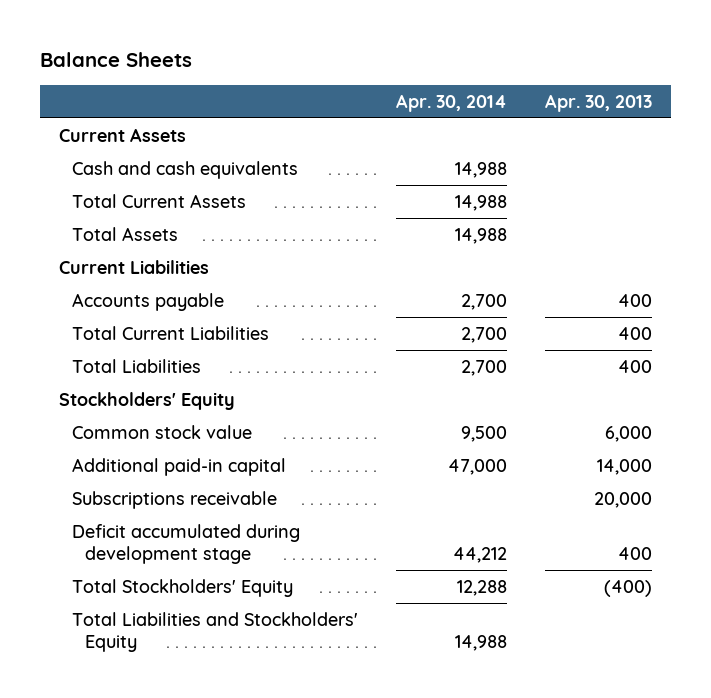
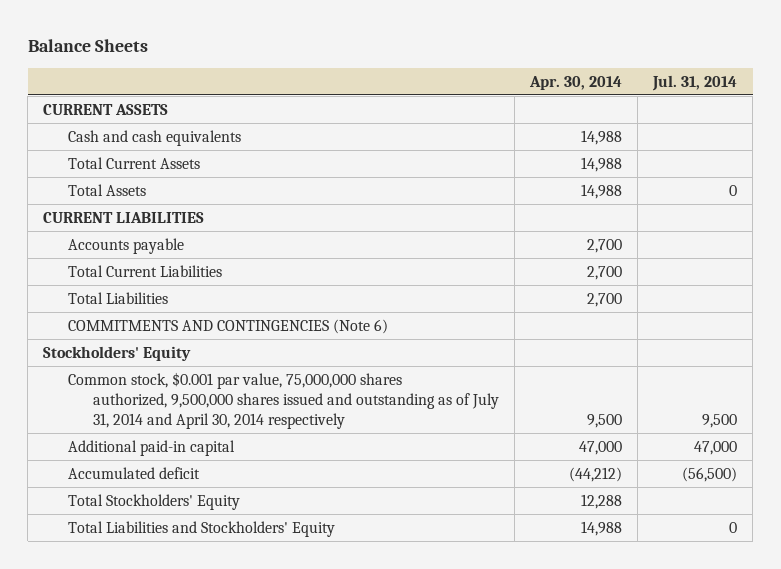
- | Apr. 30, 2014 | Apr. 30, 2013
+ | Apr. 30, 2014 | Jul. 31, 2014
- Current Assets
+ CURRENT ASSETS
- Current Liabilities
+ CURRENT LIABILITIES
+ COMMITMENTS AND CONTINGENCIES (Note 6)
- Common stock value | 9,500 | 6,000
+ Common stock, $0.001 par value, 75,000,000 shares authorized, 9,500,000 shares issued and outstanding as of July 31, 2014 and April 30, 2014 respectively | 9,500 | 9,500
- Subscriptions receivable | | 20,000
- Deficit accumulated during development stage | 44,212 | 400
+ Accumulated deficit | (44,212) | (56,500)

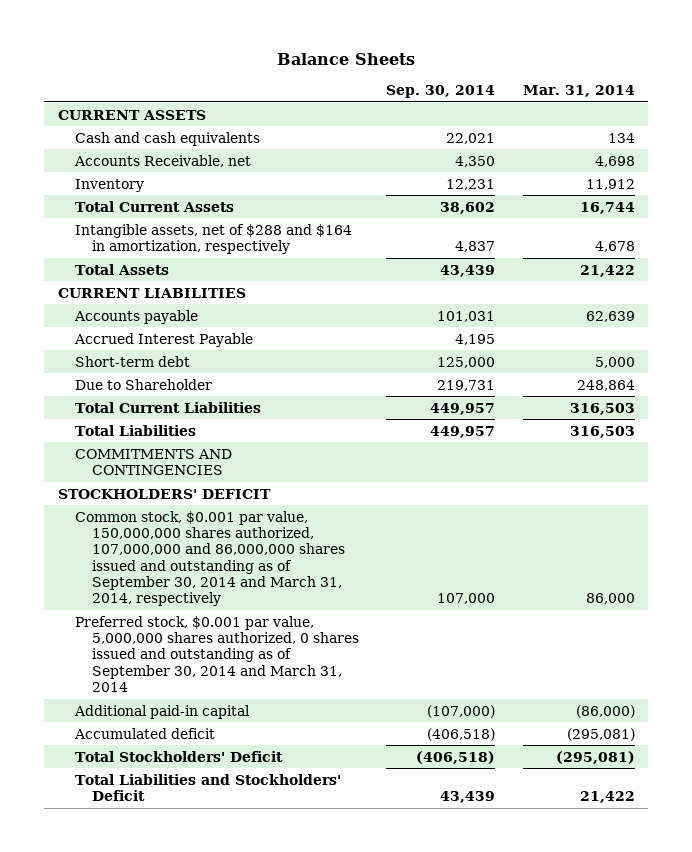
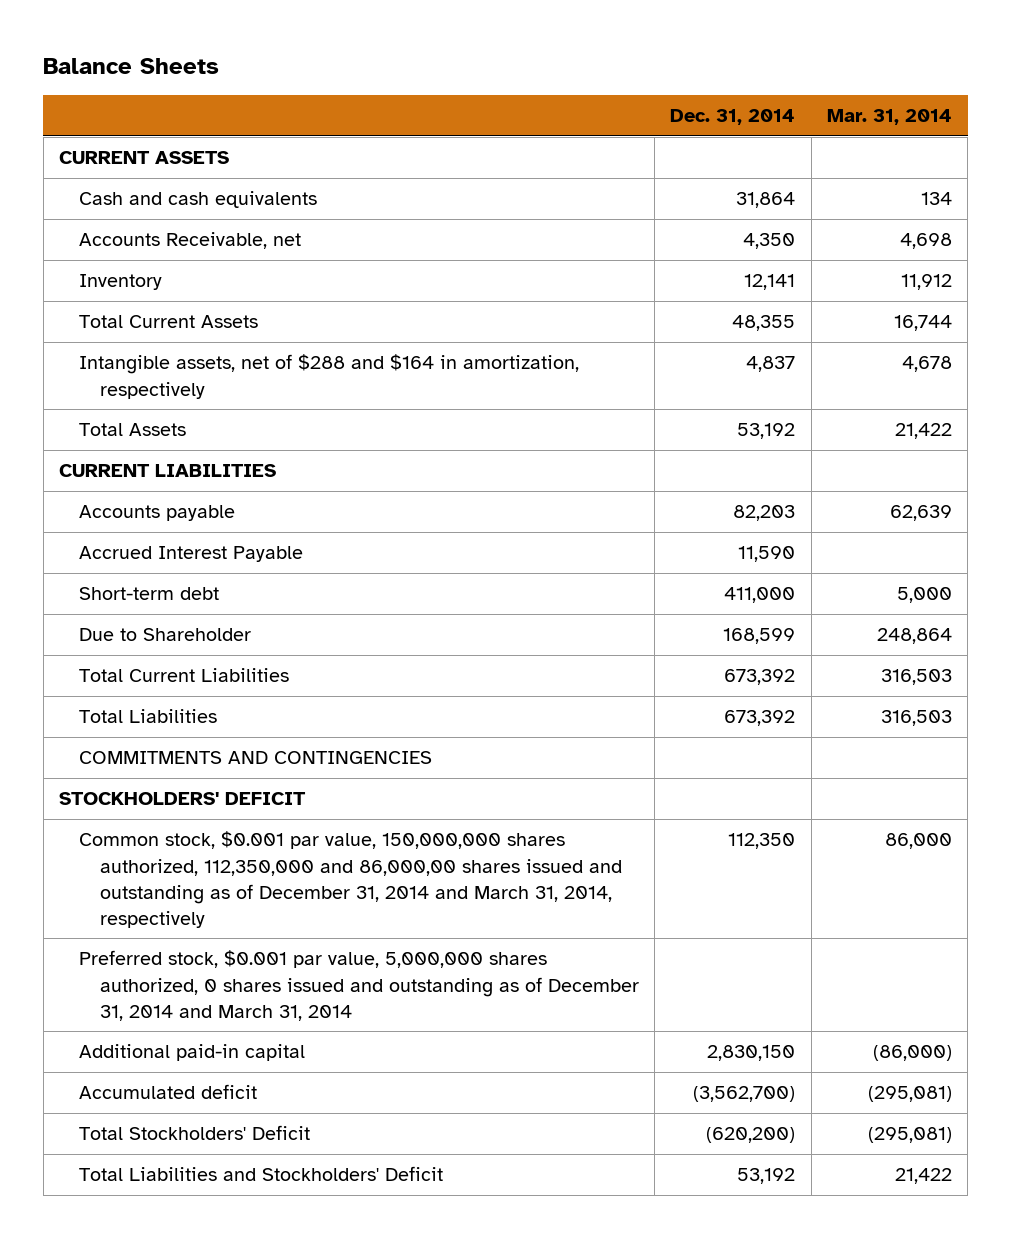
- | Sep. 30, 2014 | Mar. 31, 2014
+ | Dec. 31, 2014 | Mar. 31, 2014
- Common stock, $0.001 par value, 150,000,000 shares authorized, 107,000,000 and 86,000,000 shares issued and outstanding as of September 30, 2014 and March 31, 2014, respectively | 107,000 | 86,000
- Preferred stock, $0.001 par value, 5,000,000 shares authorized, 0 shares issued and outstanding as of September 30, 2014 and March 31, 2014
+ Common stock, $0.001 par value, 150,000,000 shares authorized, 112,350,000 and 86,000,00 shares issued and outstanding as of December 31, 2014 and March 31, 2014, respectively | 112,350 | 86,000
+ Preferred stock, $0.001 par value, 5,000,000 shares authorized, 0 shares issued and outstanding as of December 31, 2014 and March 31, 2014

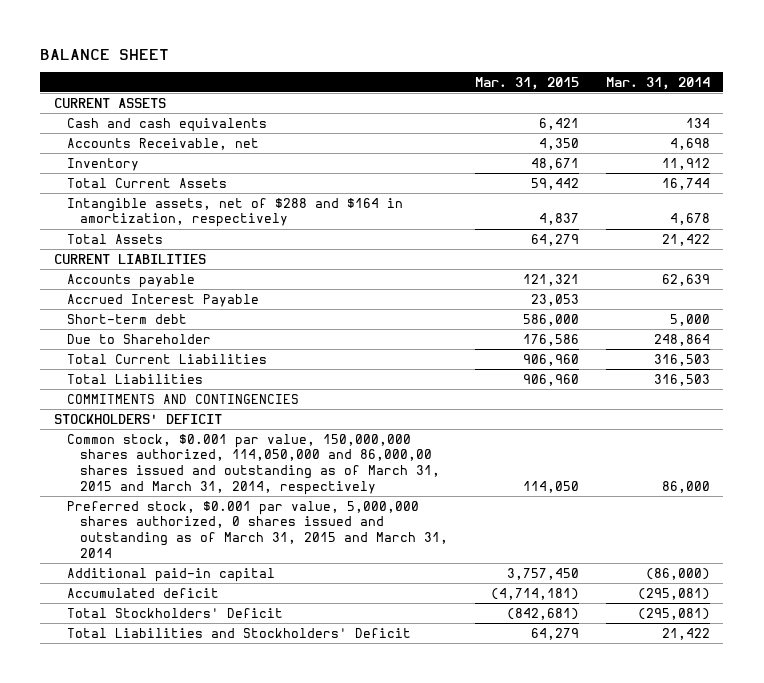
- Balance Sheets
+ BALANCE SHEET
- | Dec. 31, 2014 | Mar. 31, 2014
+ | Mar. 31, 2015 | Mar. 31, 2014
- Common stock, $0.001 par value, 150,000,000 shares authorized, 112,350,000 and 86,000,00 shares issued and outstanding as of December 31, 2014 and March 31, 2014, respectively | 112,350 | 86,000
- Preferred stock, $0.001 par value, 5,000,000 shares authorized, 0 shares issued and outstanding as of December 31, 2014 and March 31, 2014
+ Common stock, $0.001 par value, 150,000,000 shares authorized, 114,050,000 and 86,000,00 shares issued and outstanding as of March 31, 2015 and March 31, 2014, respectively | 114,050 | 86,000
+ Preferred stock, $0.001 par value, 5,000,000 shares authorized, 0 shares issued and outstanding as of March 31, 2015 and March 31, 2014

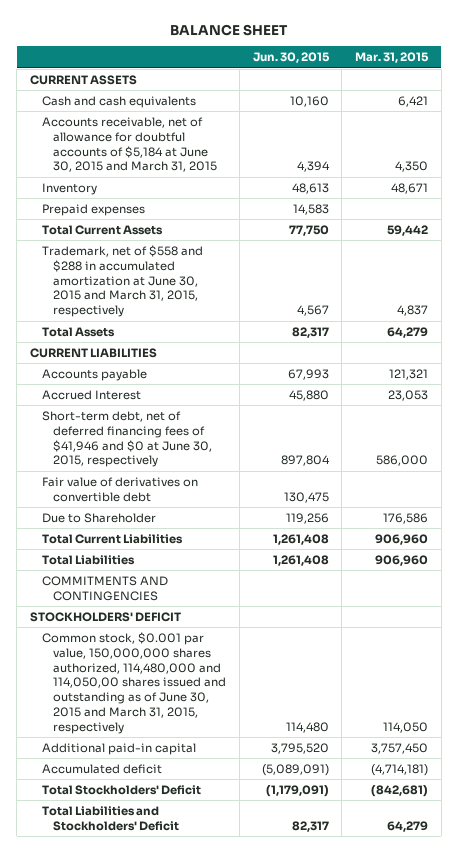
- | Mar. 31, 2015 | Mar. 31, 2014
+ | Jun. 30, 2015 | Mar. 31, 2015
- Accounts Receivable, net | 4,350 | 4,698
+ Accounts receivable, net of allowance for doubtful accounts of $5,184 at June 30, 2015 and March 31, 2015 | 4,394 | 4,350
+ Prepaid expenses | 14,583 |
- Intangible assets, net of $288 and $164 in amortization, respectively | 4,837 | 4,678
+ Trademark, net of $558 and $288 in accumulated amortization at June 30, 2015 and March 31, 2015, respectively | 4,567 | 4,837
- Accrued Interest Payable | 23,053 |
- Short-term debt | 586,000 | 5,000
+ Accrued Interest | 45,880 | 23,053
+ Short-term debt, net of deferred financing fees of $41,946 and $0 at June 30, 2015, respectively | 897,804 | 586,000
+ Fair value of derivatives on convertible debt | 130,475 |
- Common stock, $0.001 par value, 150,000,000 shares authorized, 114,050,000 and 86,000,00 shares issued and outstanding as of March 31, 2015 and March 31, 2014, respectively | 114,050 | 86,000
- Preferred stock, $0.001 par value, 5,000,000 shares authorized, 0 shares issued and outstanding as of March 31, 2015 and March 31, 2014
+ Common stock, $0.001 par value, 150,000,000 shares authorized, 114,480,000 and 114,050,00 shares issued and outstanding as of June 30, 2015 and March 31, 2015, respectively | 114,480 | 114,050

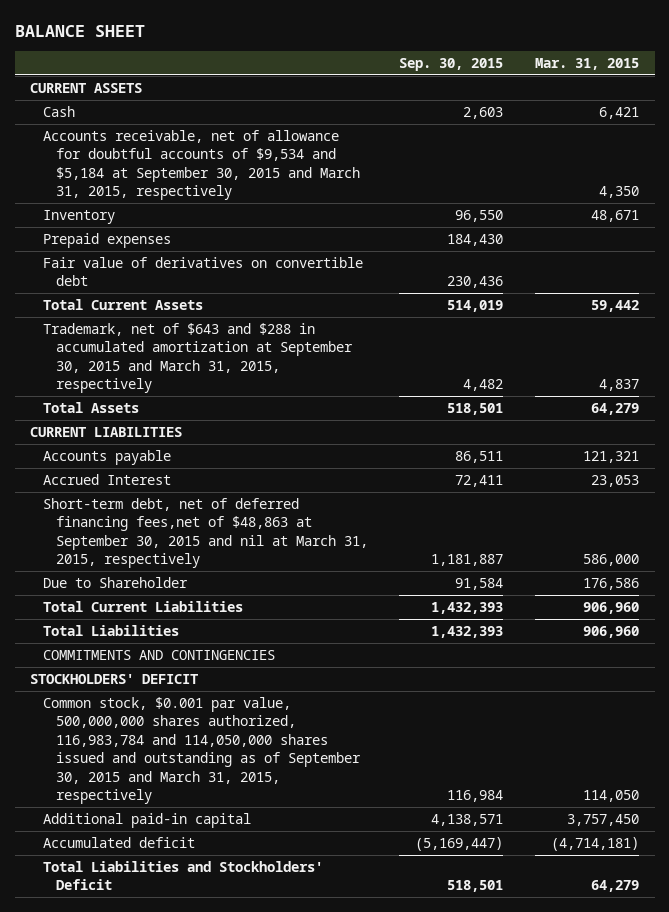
- | Jun. 30, 2015 | Mar. 31, 2015
+ | Sep. 30, 2015 | Mar. 31, 2015
- Cash and cash equivalents | 10,160 | 6,421
- Accounts receivable, net of allowance for doubtful accounts of $5,184 at June 30, 2015 and March 31, 2015 | 4,394 | 4,350
+ Cash | 2,603 | 6,421
+ Accounts receivable, net of allowance for doubtful accounts of $9,534 and $5,184 at September 30, 2015 and March 31, 2015, respectively | | 4,350
moved up: Fair value of derivatives on convertible debt | 230,436 |
- Trademark, net of $558 and $288 in accumulated amortization at June 30, 2015 and March 31, 2015, respectively | 4,567 | 4,837
+ Trademark, net of $643 and $288 in accumulated amortization at September 30, 2015 and March 31, 2015, respectively | 4,482 | 4,837
- Short-term debt, net of deferred financing fees of $41,946 and $0 at June 30, 2015, respectively | 897,804 | 586,000
+ Short-term debt, net of deferred financing fees,net of $48,863 at September 30, 2015 and nil at March 31, 2015, respectively | 1,181,887 | 586,000
- Common stock, $0.001 par value, 150,000,000 shares authorized, 114,480,000 and 114,050,00 shares issued and outstanding as of June 30, 2015 and March 31, 2015, respectively | 114,480 | 114,050
+ Common stock, $0.001 par value, 500,000,000 shares authorized, 116,983,784 and 114,050,000 shares issued and outstanding as of September 30, 2015 and March 31, 2015, respectively | 116,984 | 114,050
- Total Stockholders' Deficit | (1,179,091) | (842,681)

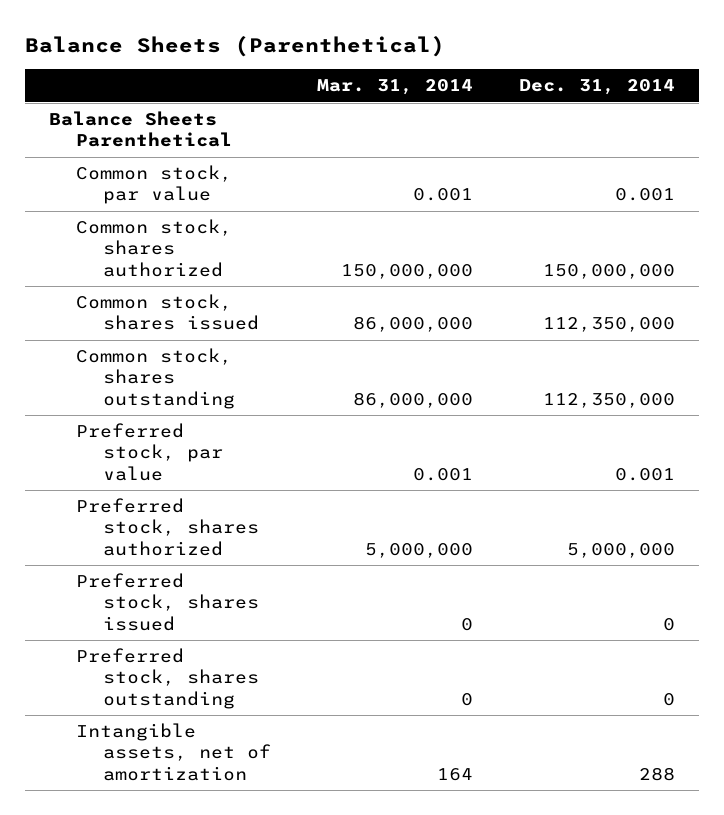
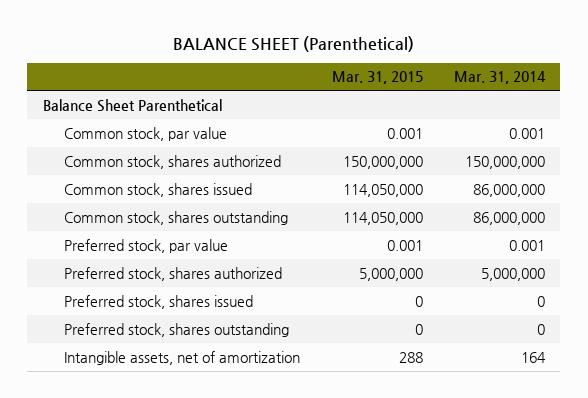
- Balance Sheets (Parenthetical)
+ BALANCE SHEET (Parenthetical)
- | Mar. 31, 2014 | Dec. 31, 2014
+ | Mar. 31, 2015 | Mar. 31, 2014
- Balance Sheets Parenthetical
+ Balance Sheet Parenthetical

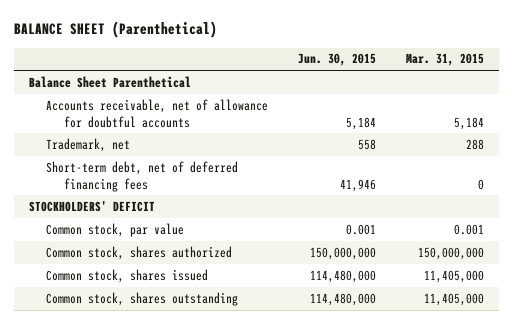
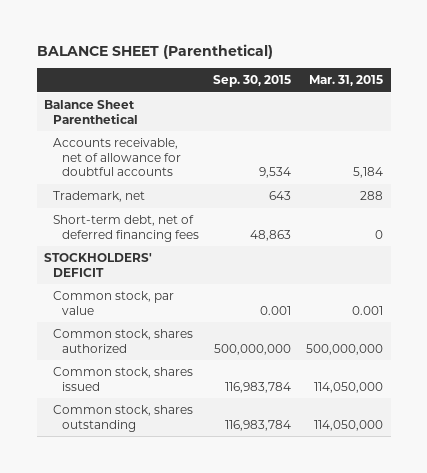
- | Jun. 30, 2015 | Mar. 31, 2015
+ | Sep. 30, 2015 | Mar. 31, 2015
- Common stock, shares authorized | 150,000,000 | 150,000,000
- Common stock, shares issued | 114,480,000 | 11,405,000
- Common stock, shares outstanding | 114,480,000 | 11,405,000
+ Common stock, shares authorized | 500,000,000 | 500,000,000
+ Common stock, shares issued | 116,983,784 | 114,050,000
+ Common stock, shares outstanding | 116,983,784 | 114,050,000

